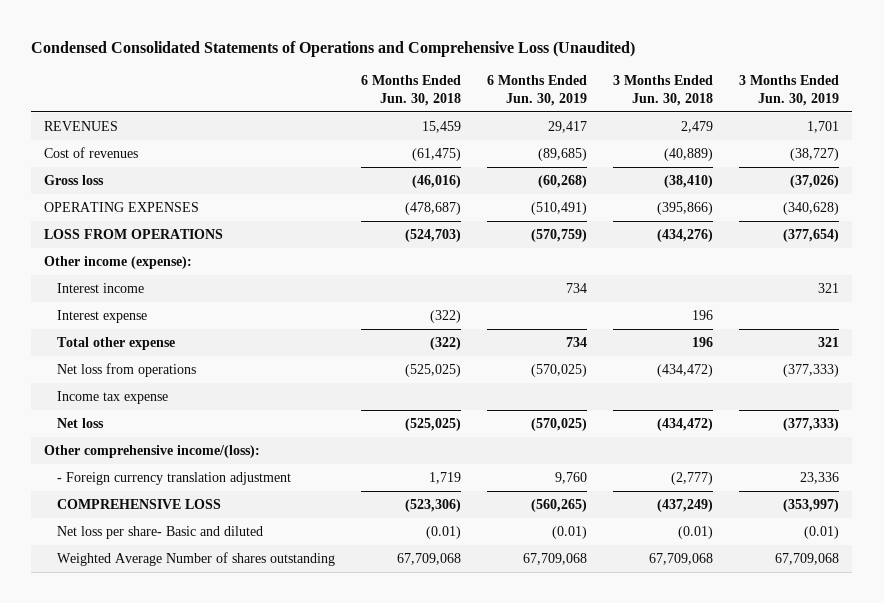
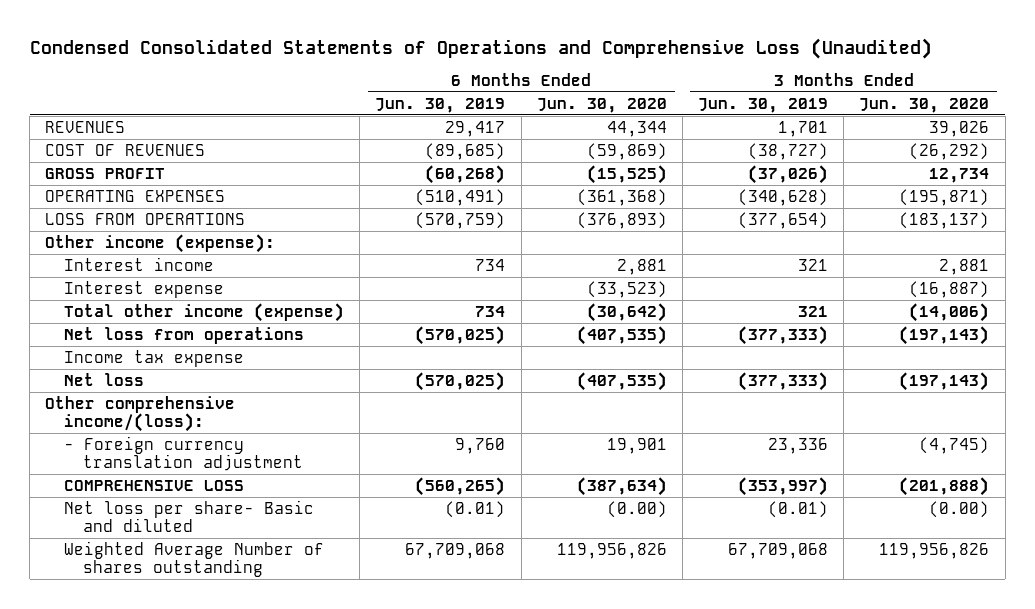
- | 6 Months Ended Jun. 30, 2018 | 6 Months Ended Jun. 30, 2019 | 3 Months Ended Jun. 30, 2018 | 3 Months Ended Jun. 30, 2019
+ | 6 Months Ended Jun. 30, 2019 | 6 Months Ended Jun. 30, 2020 | 3 Months Ended Jun. 30, 2019 | 3 Months Ended Jun. 30, 2020
- Cost of revenues | (61,475) | (89,685) | (40,889) | (38,727)
- Gross loss | (46,016) | (60,268) | (38,410) | (37,026)
+ COST OF REVENUES | (89,685) | (59,869) | (38,727) | (26,292)
+ GROSS PROFIT | (60,268) | (15,525) | (37,026) | 12,734
- Total other expense | (322) | 734 | 196 | 321
+ Total other income (expense) | 734 | (30,642) | 321 | (14,006)

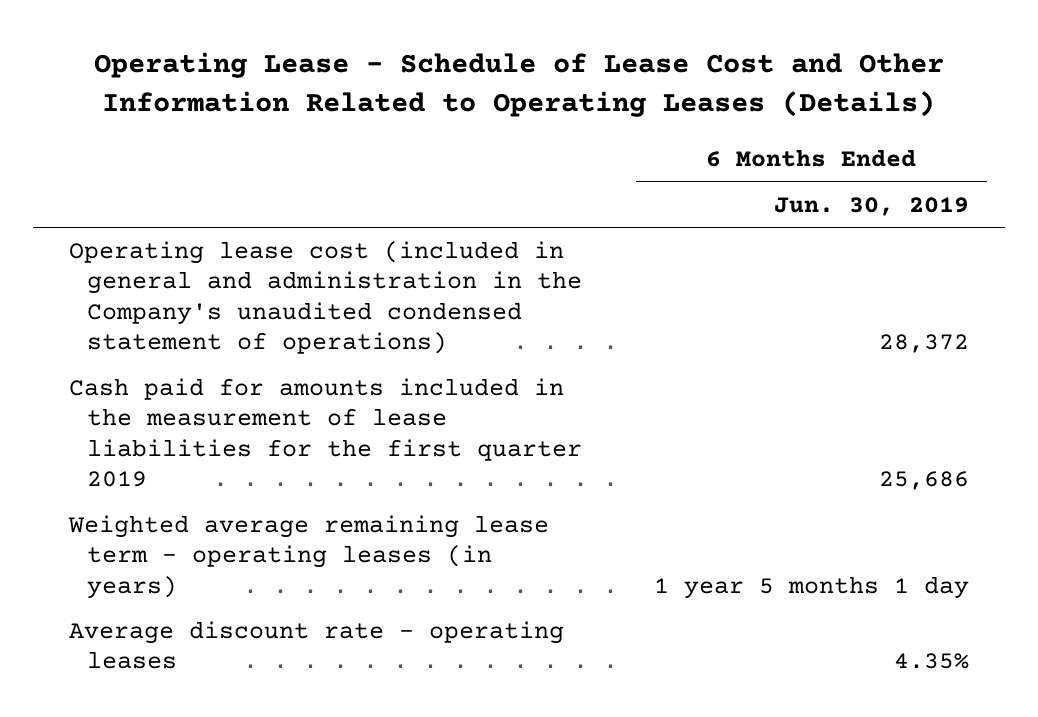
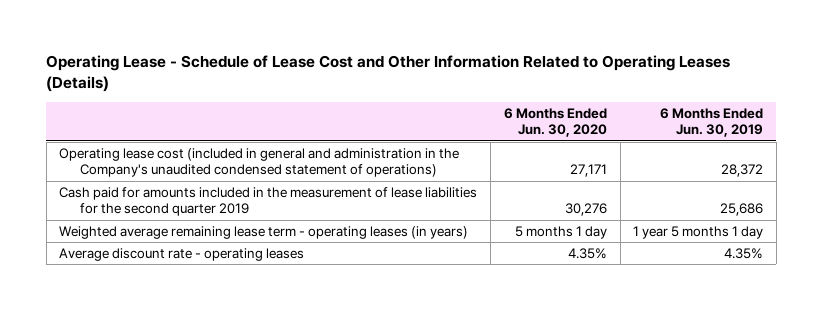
- | 6 Months Ended Jun. 30, 2019
+ | 6 Months Ended Jun. 30, 2020 | 6 Months Ended Jun. 30, 2019
- Cash paid for amounts included in the measurement of lease liabilities for the first quarter 2019 | 25,686
+ Cash paid for amounts included in the measurement of lease liabilities for the second quarter 2019 | 30,276 | 25,686

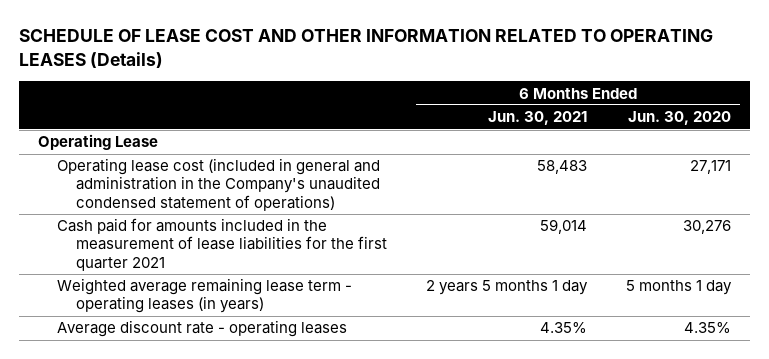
- Operating Lease - Schedule of Lease Cost and Other Information Related to Operating Leases (Details)
+ SCHEDULE OF LEASE COST AND OTHER INFORMATION RELATED TO OPERATING LEASES (Details)
- | 6 Months Ended Jun. 30, 2020 | 6 Months Ended Jun. 30, 2019
+ | 6 Months Ended Jun. 30, 2021 | 6 Months Ended Jun. 30, 2020
+ Operating Lease
- Cash paid for amounts included in the measurement of lease liabilities for the second quarter 2019 | 30,276 | 25,686
+ Cash paid for amounts included in the measurement of lease liabilities for the first quarter 2021 | 59,014 | 30,276

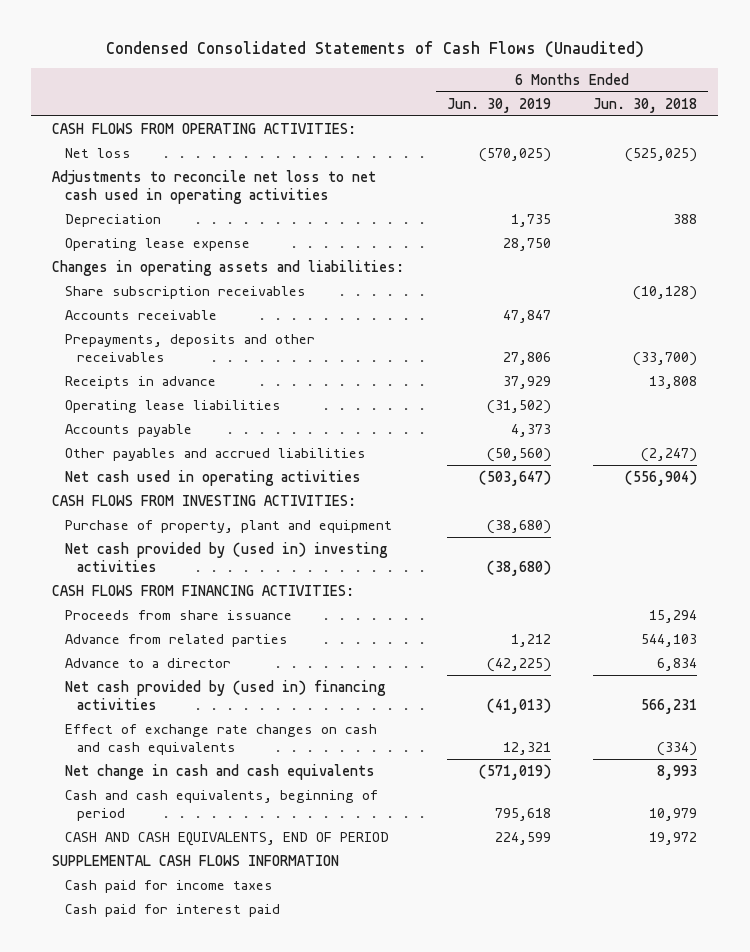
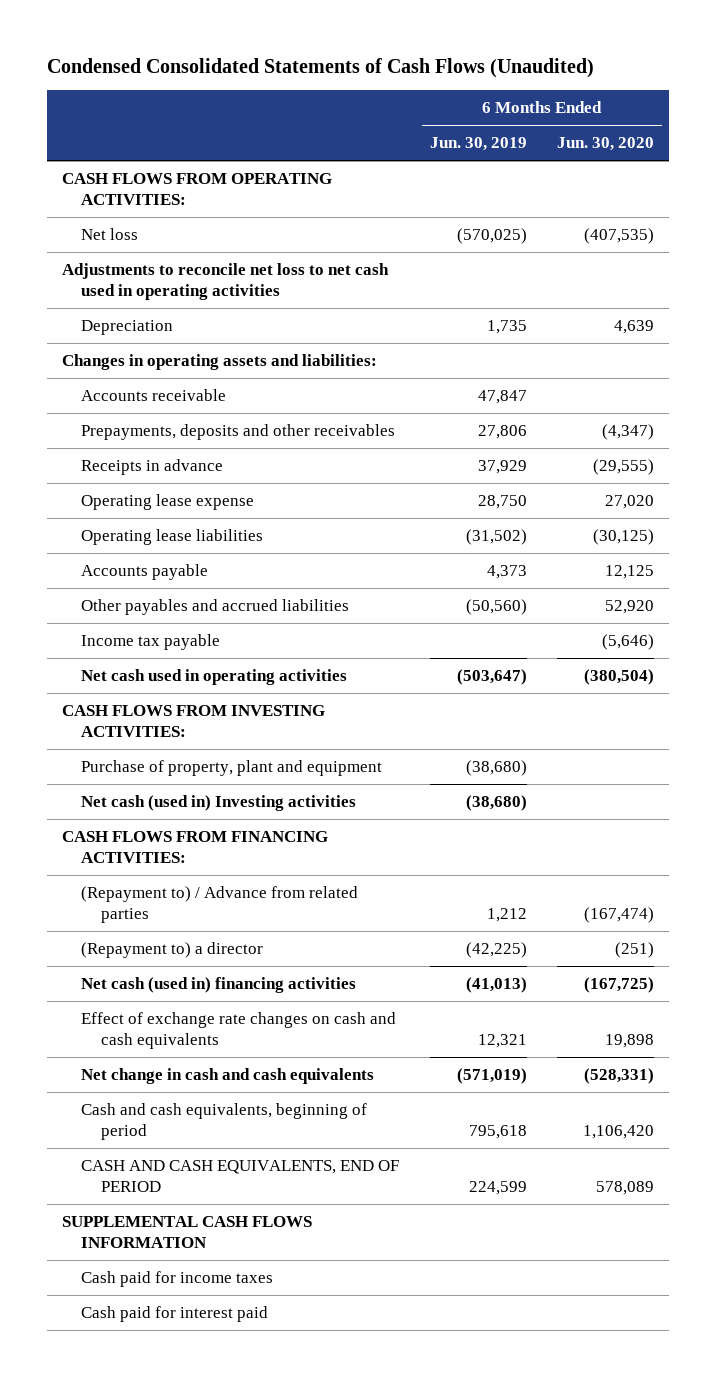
- | 6 Months Ended Jun. 30, 2019 | 6 Months Ended Jun. 30, 2018
+ | 6 Months Ended Jun. 30, 2019 | 6 Months Ended Jun. 30, 2020
- Share subscription receivables | | (10,128)
moved down: Operating lease expense | 28,750 | 27,020
+ Income tax payable | | (5,646)
- Net cash provided by (used in) investing activities | (38,680) |
+ Net cash (used in) Investing activities | (38,680) |
- Proceeds from share issuance | | 15,294
- Advance from related parties | 1,212 | 544,103
- Advance to a director | (42,225) | 6,834
- Net cash provided by (used in) financing activities | (41,013) | 566,231
+ (Repayment to) / Advance from related parties | 1,212 | (167,474)
+ (Repayment to) a director | (42,225) | (251)
+ Net cash (used in) financing activities | (41,013) | (167,725)

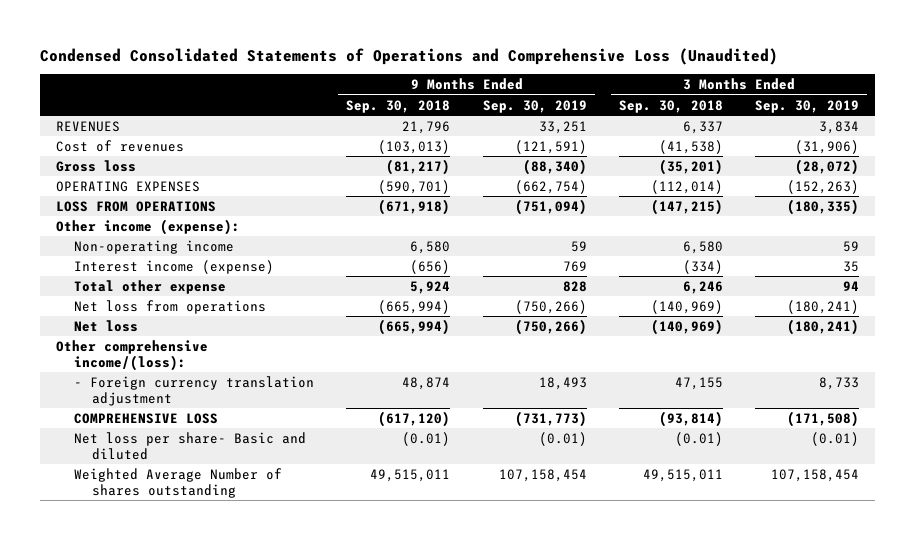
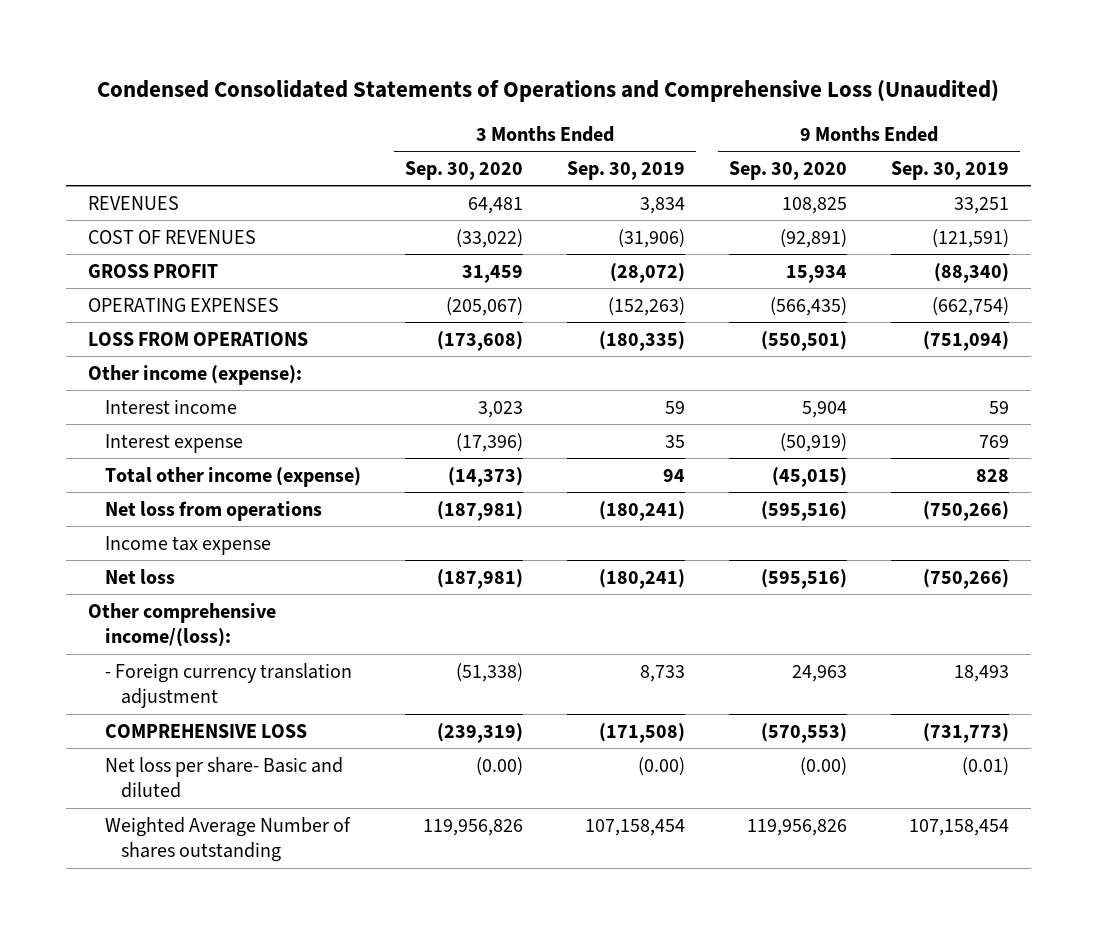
- | 9 Months Ended Sep. 30, 2018 | 9 Months Ended Sep. 30, 2019 | 3 Months Ended Sep. 30, 2018 | 3 Months Ended Sep. 30, 2019
+ | 3 Months Ended Sep. 30, 2020 | 3 Months Ended Sep. 30, 2019 | 9 Months Ended Sep. 30, 2020 | 9 Months Ended Sep. 30, 2019
- Cost of revenues | (103,013) | (121,591) | (41,538) | (31,906)
- Gross loss | (81,217) | (88,340) | (35,201) | (28,072)
+ COST OF REVENUES | (33,022) | (31,906) | (92,891) | (121,591)
+ GROSS PROFIT | 31,459 | (28,072) | 15,934 | (88,340)
- Non-operating income | 6,580 | 59 | 6,580 | 59
- Interest income (expense) | (656) | 769 | (334) | 35
- Total other expense | 5,924 | 828 | 6,246 | 94
+ Interest income | 3,023 | 59 | 5,904 | 59
+ Interest expense | (17,396) | 35 | (50,919) | 769
+ Total other income (expense) | (14,373) | 94 | (45,015) | 828
+ Income tax expense
- Net loss per share- Basic and diluted | (0.01) | (0.01) | (0.01) | (0.01)
+ Net loss per share- Basic and diluted | (0.00) | (0.00) | (0.00) | (0.01)

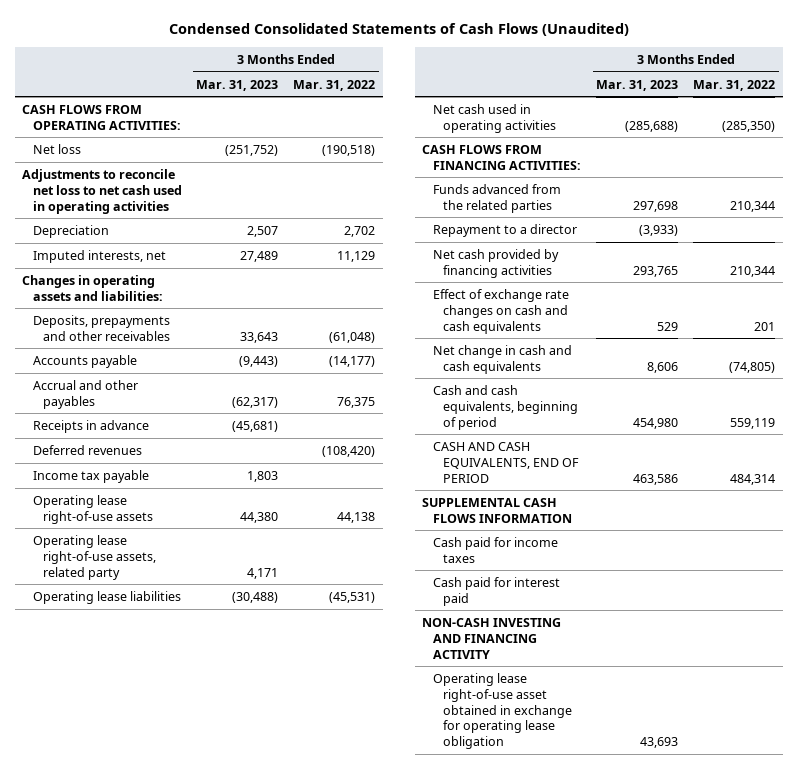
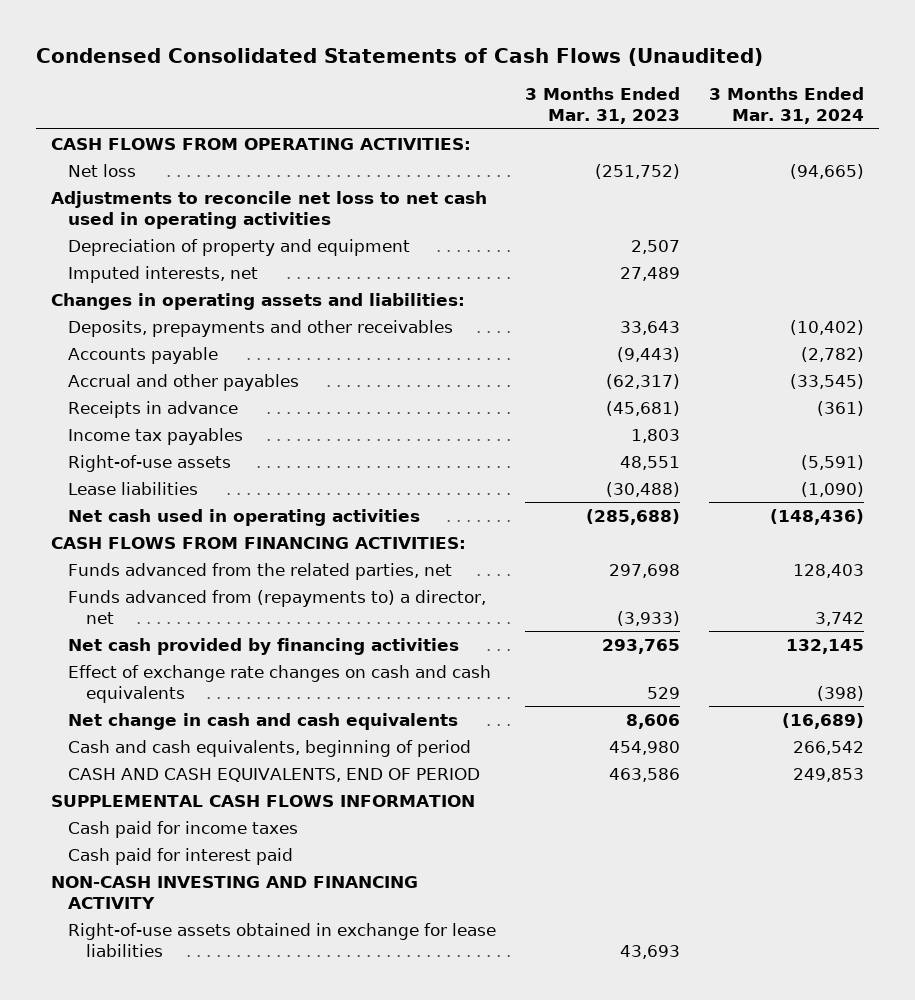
- | 3 Months Ended Mar. 31, 2023 | 3 Months Ended Mar. 31, 2022
+ | 3 Months Ended Mar. 31, 2023 | 3 Months Ended Mar. 31, 2024
- Depreciation | 2,507 | 2,702
+ Depreciation of property and equipment | 2,507 |
- Deferred revenues | | (108,420)
- Income tax payable | 1,803 |
- Operating lease right-of-use assets | 44,380 | 44,138
- Operating lease right-of-use assets, related party | 4,171 |
- Operating lease liabilities | (30,488) | (45,531)
+ Income tax payables | 1,803 |
+ Right-of-use assets | 48,551 | (5,591)
+ Lease liabilities | (30,488) | (1,090)
- Funds advanced from the related parties | 297,698 | 210,344
- Repayment to a director | (3,933) |
+ Funds advanced from the related parties, net | 297,698 | 128,403
+ Funds advanced from (repayments to) a director, net | (3,933) | 3,742
- Operating lease right-of-use asset obtained in exchange for operating lease obligation | 43,693 |
+ Right-of-use assets obtained in exchange for lease liabilities | 43,693 |

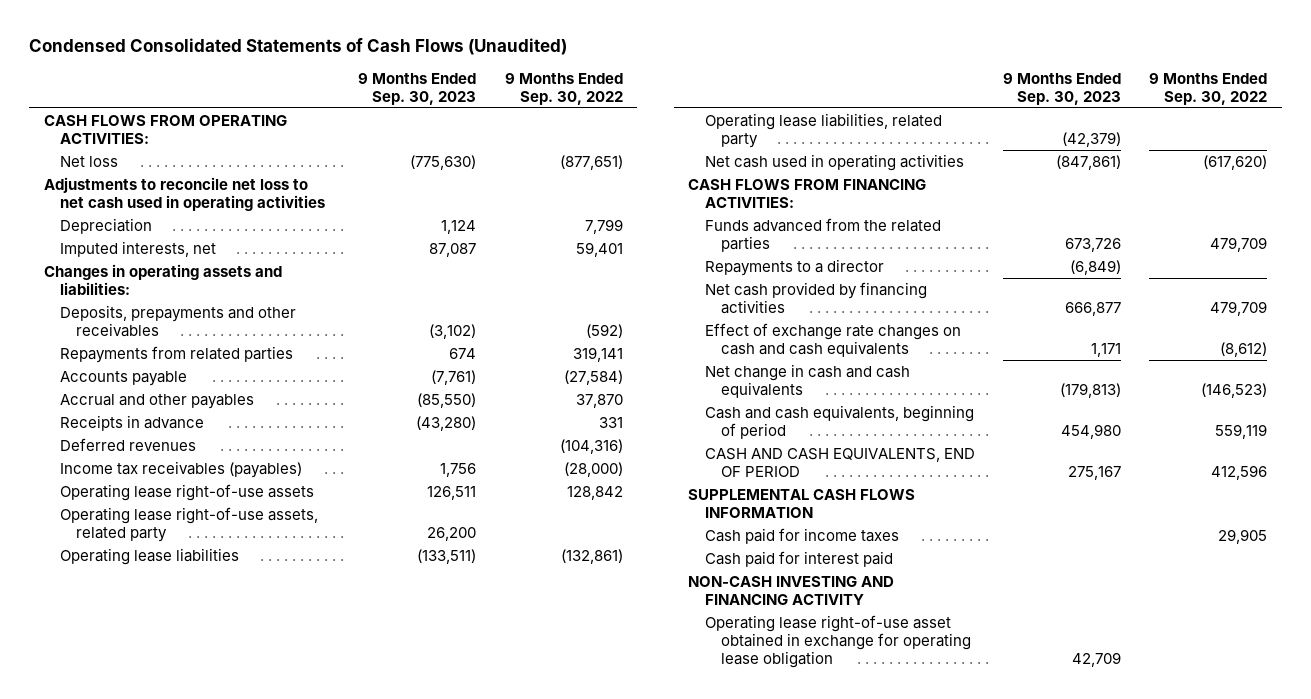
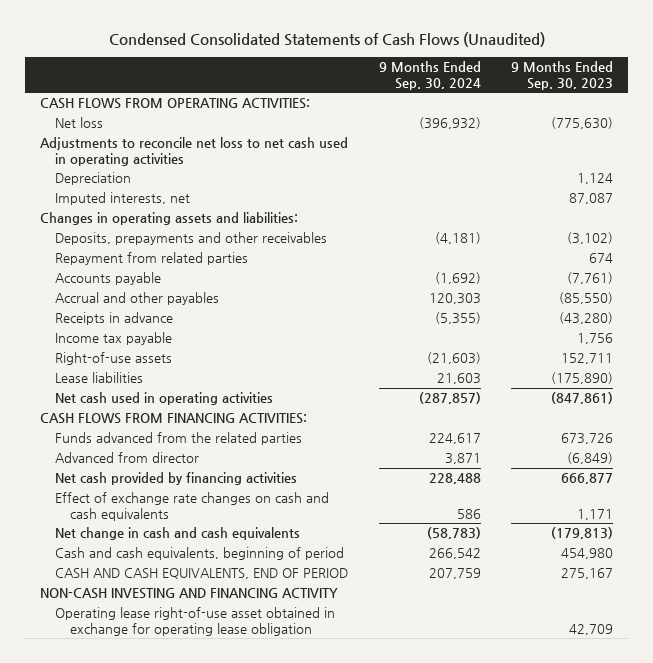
- | 9 Months Ended Sep. 30, 2023 | 9 Months Ended Sep. 30, 2022
+ | 9 Months Ended Sep. 30, 2024 | 9 Months Ended Sep. 30, 2023
- Repayments from related parties | 674 | 319,141
+ Repayment from related parties | | 674
- Deferred revenues | | (104,316)
- Income tax receivables (payables) | 1,756 | (28,000)
- Operating lease right-of-use assets | 126,511 | 128,842
- Operating lease right-of-use assets, related party | 26,200 |
- Operating lease liabilities | (133,511) | (132,861)
- Operating lease liabilities, related party | (42,379) |
+ Income tax payable | | 1,756
+ Right-of-use assets | (21,603) | 152,711
+ Lease liabilities | 21,603 | (175,890)
- Repayments to a director | (6,849) |
+ Advanced from director | 3,871 | (6,849)
- SUPPLEMENTAL CASH FLOWS INFORMATION
- Cash paid for income taxes | | 29,905
- Cash paid for interest paid

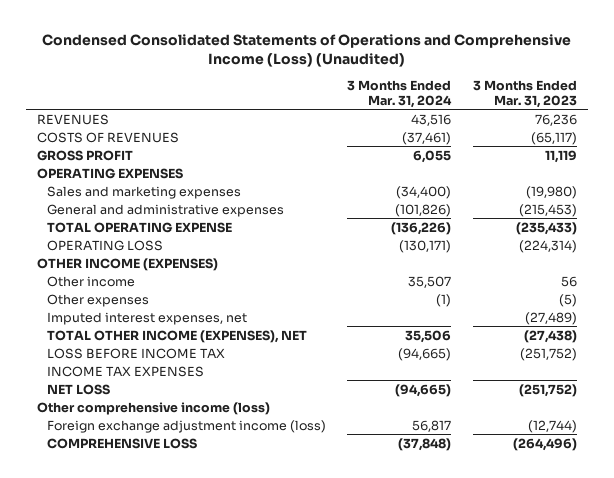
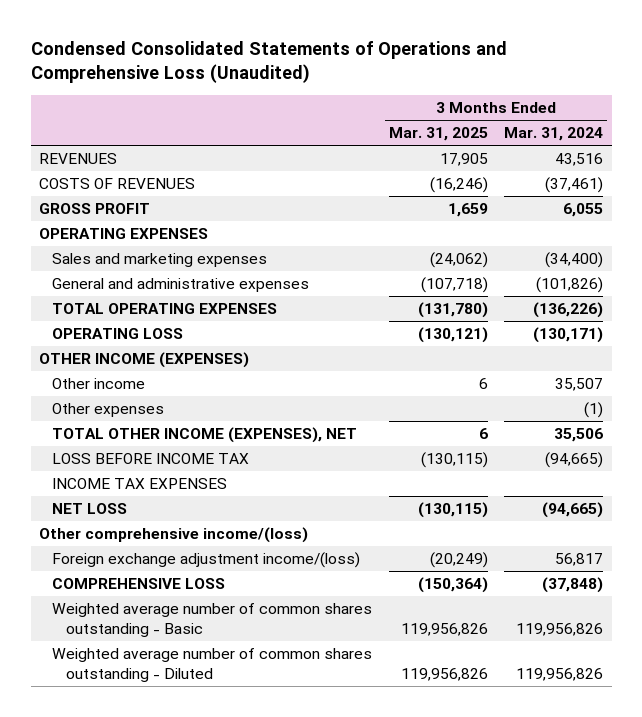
- Condensed Consolidated Statements of Operations and Comprehensive Income (Loss) (Unaudited)
+ Condensed Consolidated Statements of Operations and Comprehensive Loss (Unaudited)
- | 3 Months Ended Mar. 31, 2024 | 3 Months Ended Mar. 31, 2023
+ | 3 Months Ended Mar. 31, 2025 | 3 Months Ended Mar. 31, 2024
- TOTAL OPERATING EXPENSE | (136,226) | (235,433)
+ TOTAL OPERATING EXPENSES | (131,780) | (136,226)
- Imputed interest expenses, net | | (27,489)
- Other comprehensive income (loss)
- Foreign exchange adjustment income (loss) | 56,817 | (12,744)
+ Other comprehensive income/(loss)
+ Foreign exchange adjustment income/(loss) | (20,249) | 56,817
+ Weighted average number of common shares outstanding - Basic | 119,956,826 | 119,956,826
+ Weighted average number of common shares outstanding - Diluted | 119,956,826 | 119,956,826

